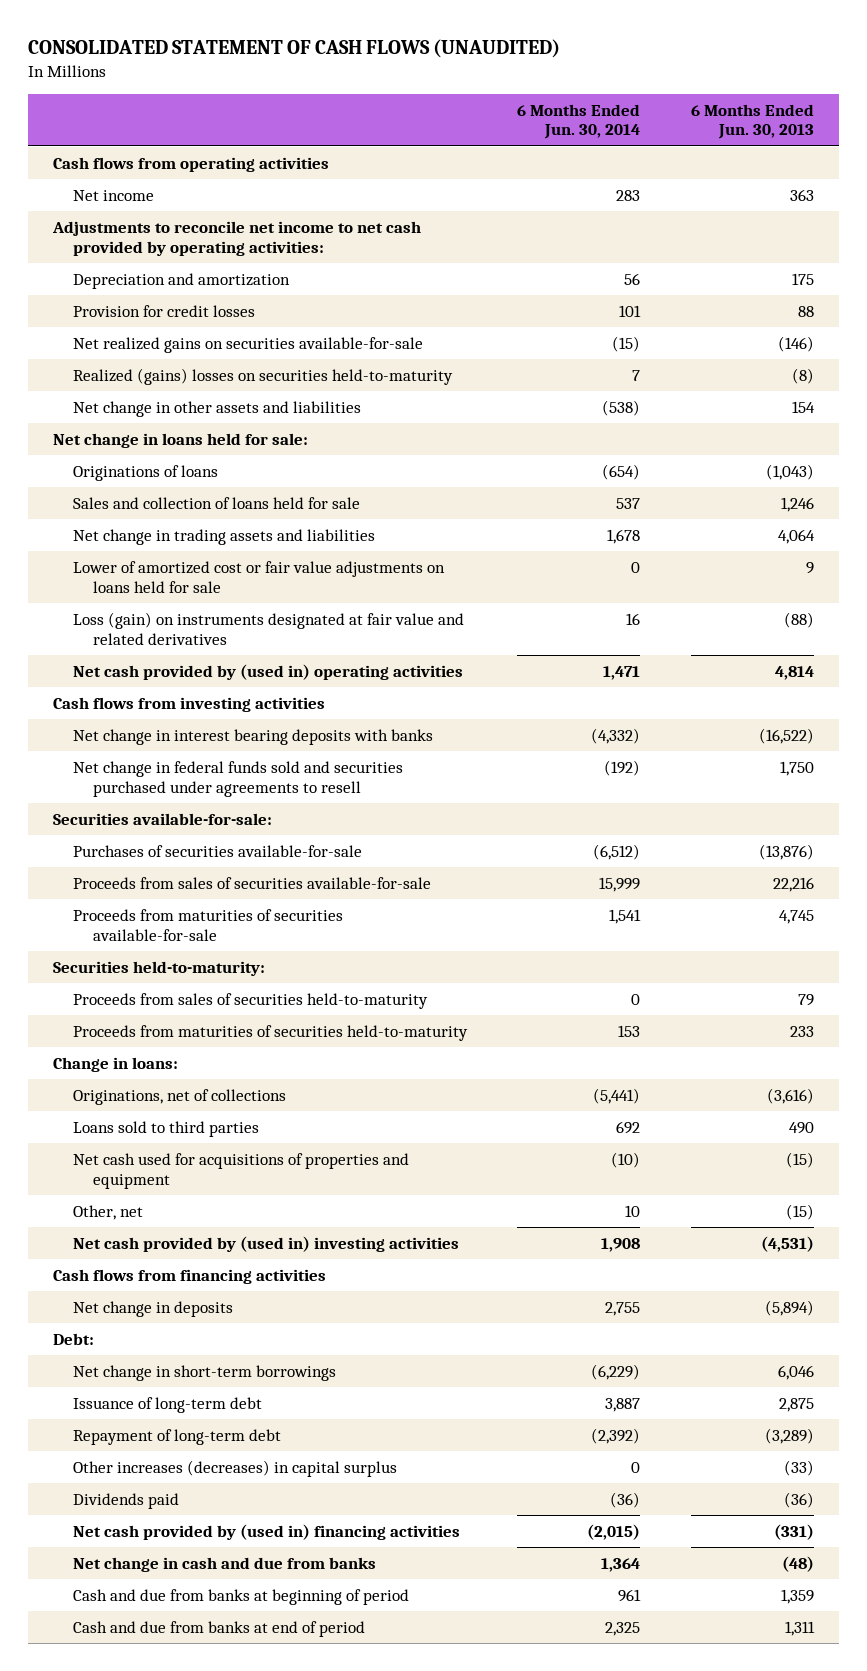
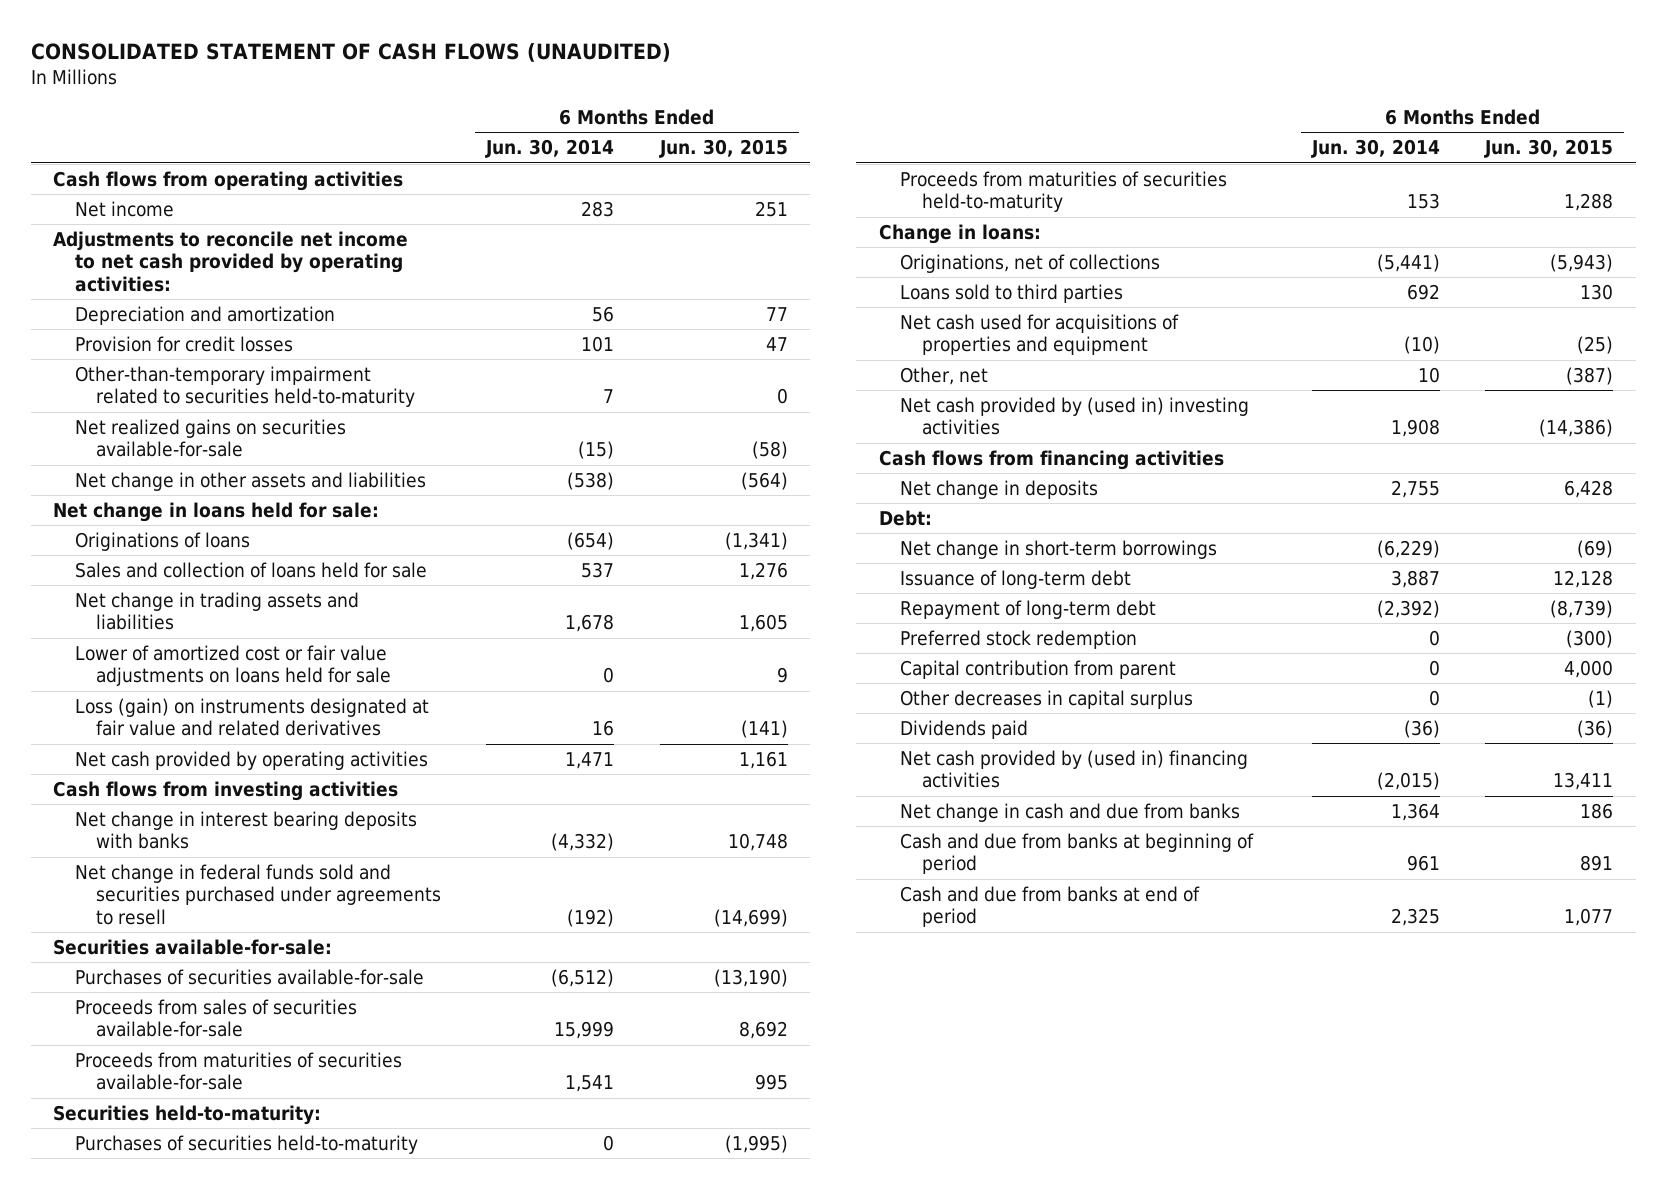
- | 6 Months Ended Jun. 30, 2014 | 6 Months Ended Jun. 30, 2013
+ | 6 Months Ended Jun. 30, 2014 | 6 Months Ended Jun. 30, 2015
+ Other-than-temporary impairment related to securities held-to-maturity | 7 | 0
- Realized (gains) losses on securities held-to-maturity | 7 | (8)
- Net cash provided by (used in) operating activities | 1,471 | 4,814
+ Net cash provided by operating activities | 1,471 | 1,161
- Proceeds from sales of securities held-to-maturity | 0 | 79
+ Purchases of securities held-to-maturity | 0 | (1,995)
- Other increases (decreases) in capital surplus | 0 | (33)
+ Preferred stock redemption | 0 | (300)
+ Capital contribution from parent | 0 | 4,000
+ Other decreases in capital surplus | 0 | (1)

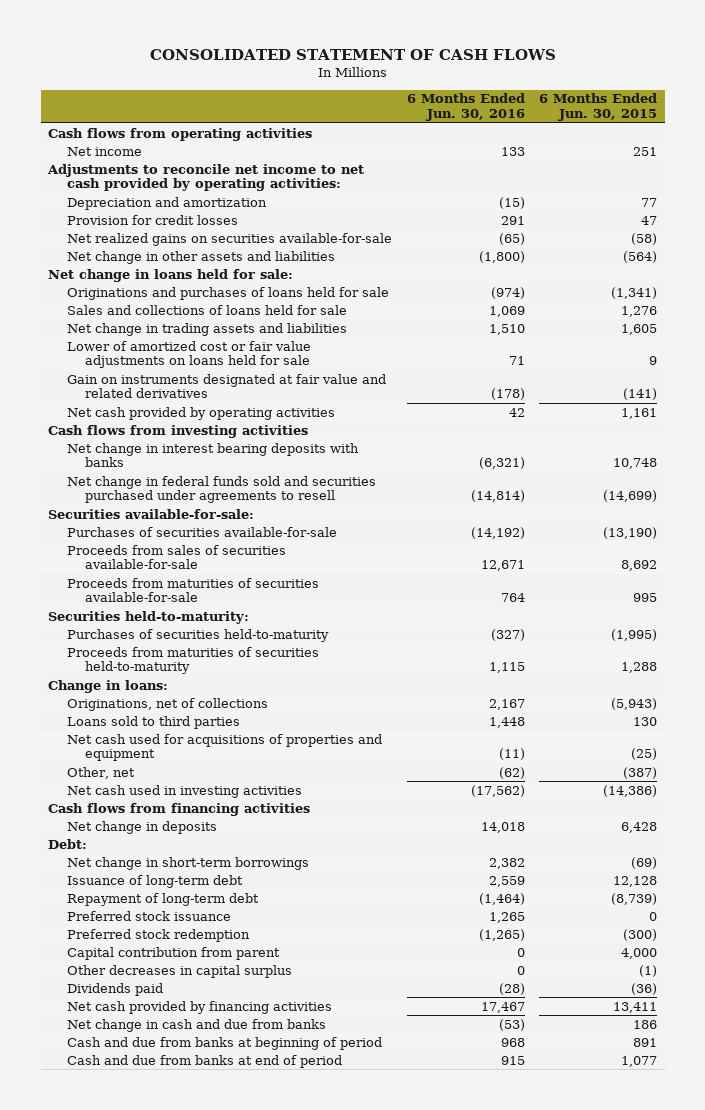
- CONSOLIDATED STATEMENT OF CASH FLOWS (UNAUDITED)
+ CONSOLIDATED STATEMENT OF CASH FLOWS
- | 6 Months Ended Jun. 30, 2014 | 6 Months Ended Jun. 30, 2015
+ | 6 Months Ended Jun. 30, 2016 | 6 Months Ended Jun. 30, 2015
- Other-than-temporary impairment related to securities held-to-maturity | 7 | 0
- Originations of loans | (654) | (1,341)
- Sales and collection of loans held for sale | 537 | 1,276
+ Originations and purchases of loans held for sale | (974) | (1,341)
+ Sales and collections of loans held for sale | 1,069 | 1,276
- Loss (gain) on instruments designated at fair value and related derivatives | 16 | (141)
+ Gain on instruments designated at fair value and related derivatives | (178) | (141)
- Net cash provided by (used in) investing activities | 1,908 | (14,386)
+ Net cash used in investing activities | (17,562) | (14,386)
+ Preferred stock issuance | 1,265 | 0
- Net cash provided by (used in) financing activities | (2,015) | 13,411
+ Net cash provided by financing activities | 17,467 | 13,411

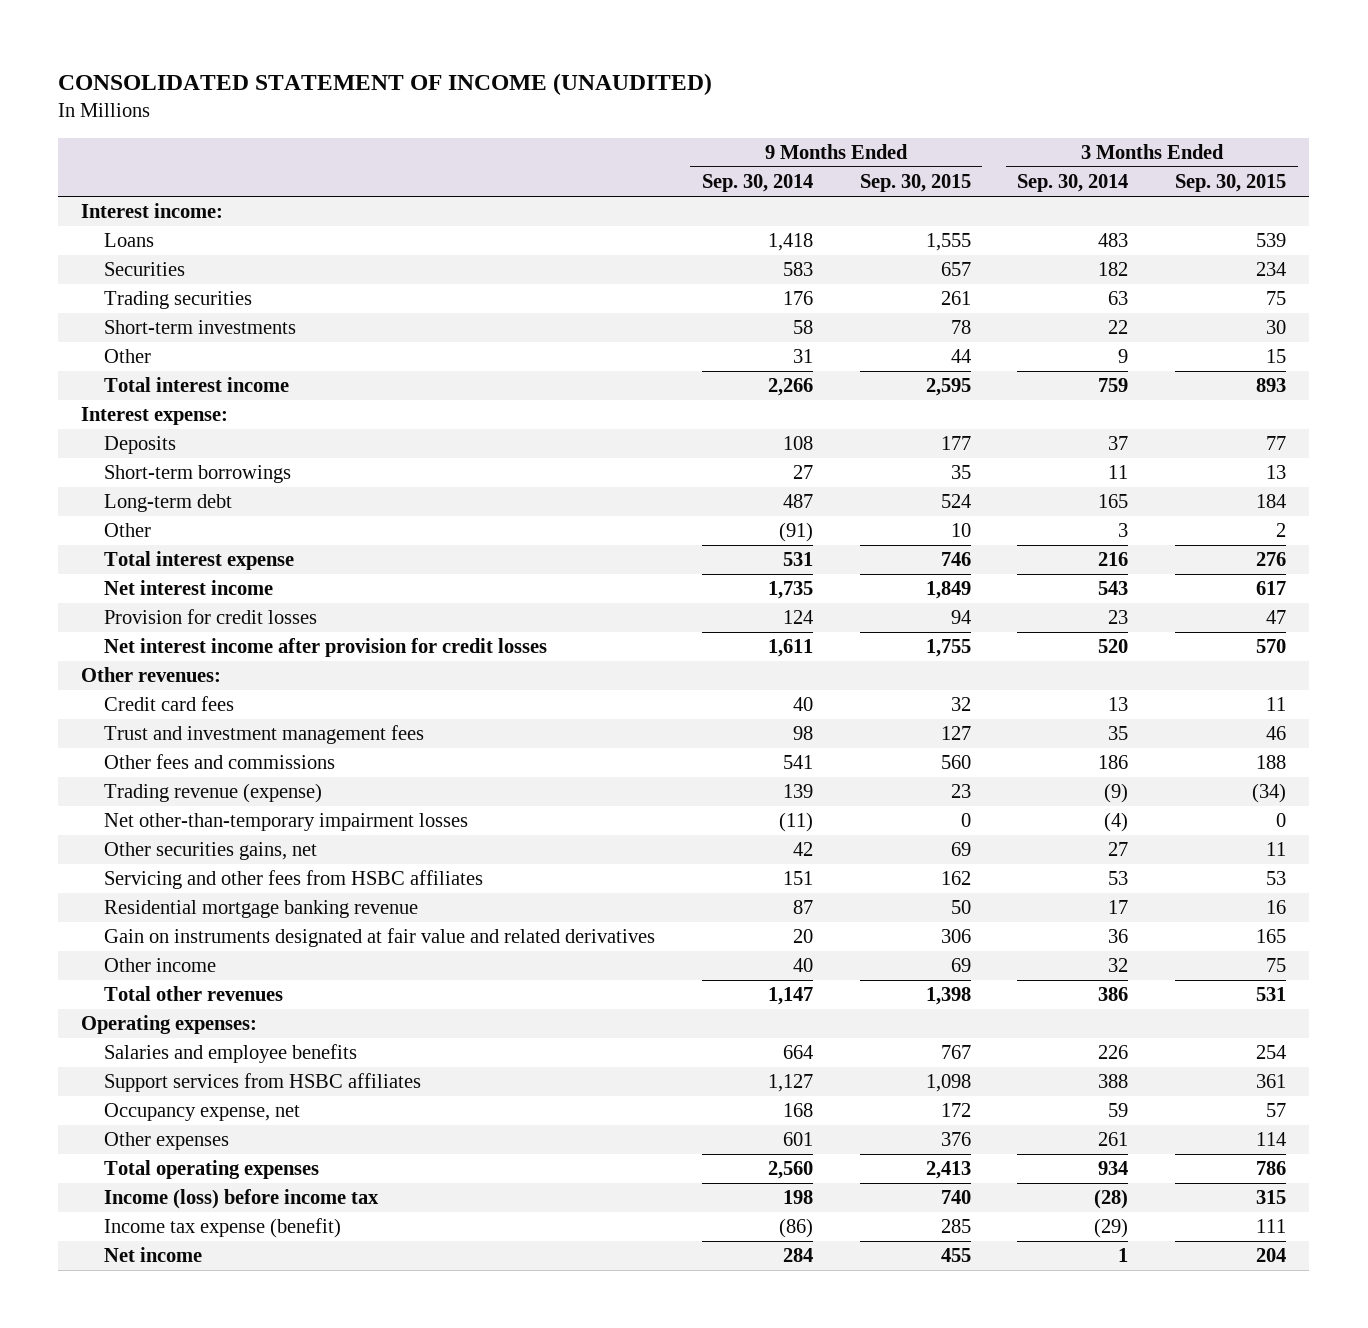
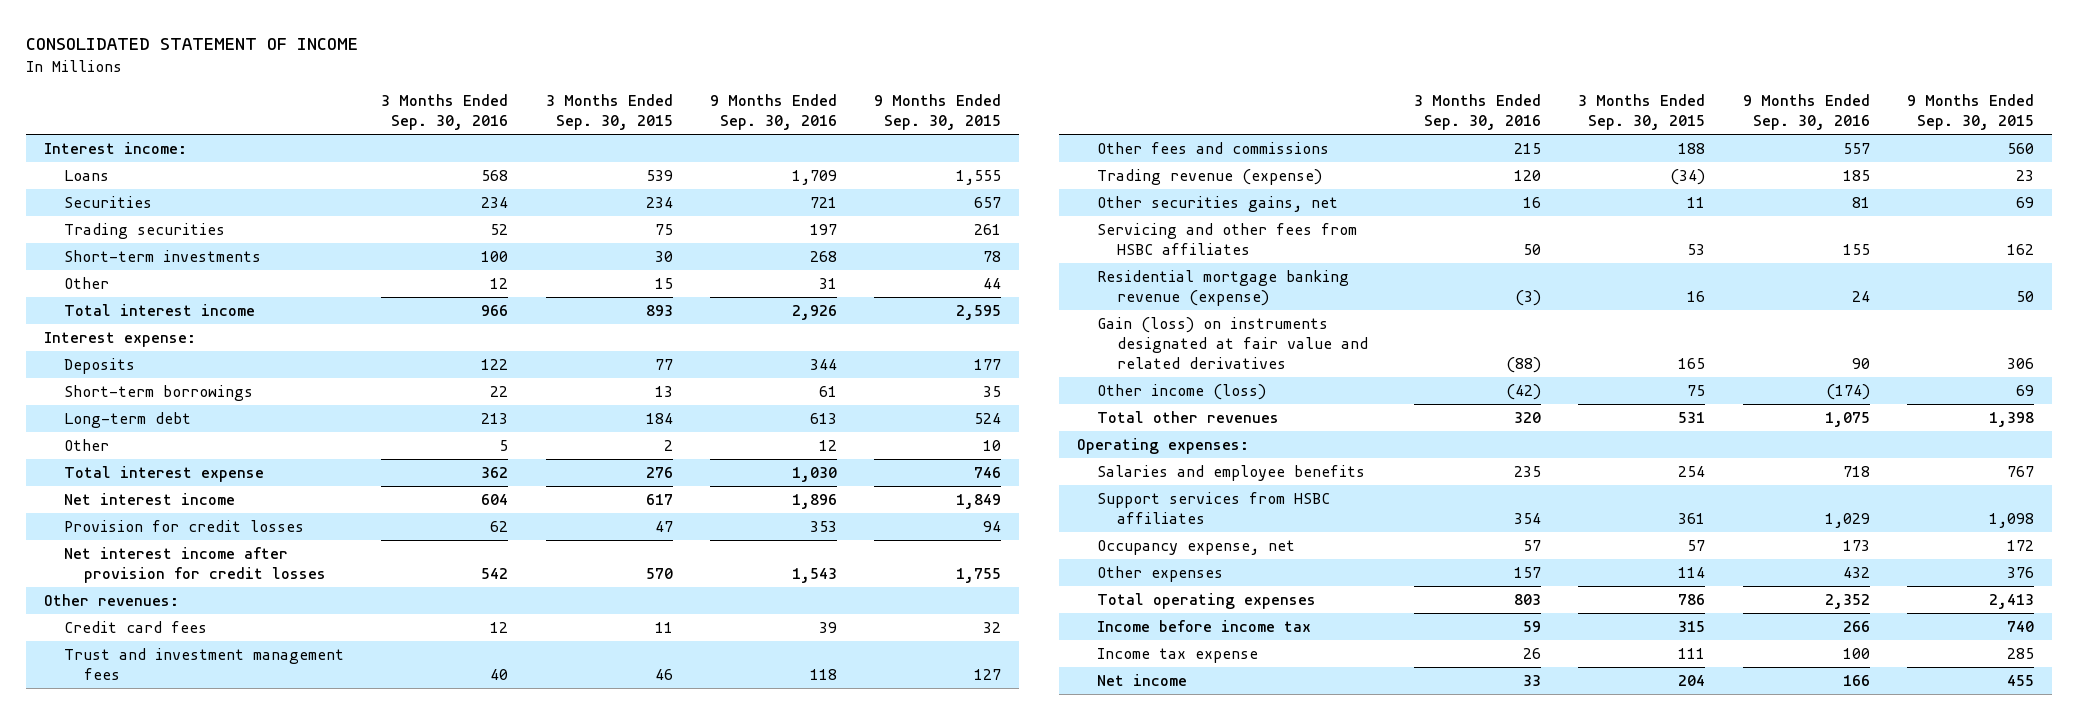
- CONSOLIDATED STATEMENT OF INCOME (UNAUDITED)
+ CONSOLIDATED STATEMENT OF INCOME
- | 9 Months Ended Sep. 30, 2014 | 9 Months Ended Sep. 30, 2015 | 3 Months Ended Sep. 30, 2014 | 3 Months Ended Sep. 30, 2015
+ | 3 Months Ended Sep. 30, 2016 | 3 Months Ended Sep. 30, 2015 | 9 Months Ended Sep. 30, 2016 | 9 Months Ended Sep. 30, 2015
- Net other-than-temporary impairment losses | (11) | 0 | (4) | 0
- Residential mortgage banking revenue | 87 | 50 | 17 | 16
- Gain on instruments designated at fair value and related derivatives | 20 | 306 | 36 | 165
- Other income | 40 | 69 | 32 | 75
+ Residential mortgage banking revenue (expense) | (3) | 16 | 24 | 50
+ Gain (loss) on instruments designated at fair value and related derivatives | (88) | 165 | 90 | 306
+ Other income (loss) | (42) | 75 | (174) | 69
- Income (loss) before income tax | 198 | 740 | (28) | 315
- Income tax expense (benefit) | (86) | 285 | (29) | 111
+ Income before income tax | 59 | 315 | 266 | 740
+ Income tax expense | 26 | 111 | 100 | 285

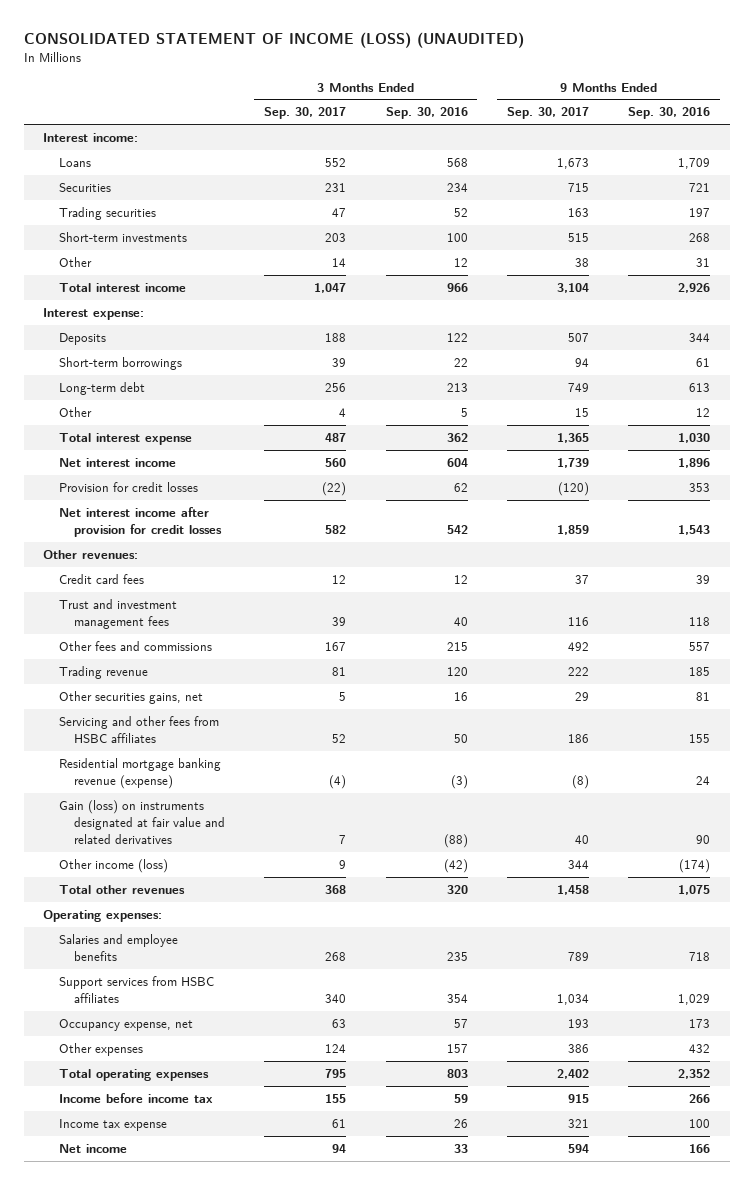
- CONSOLIDATED STATEMENT OF INCOME
+ CONSOLIDATED STATEMENT OF INCOME (LOSS) (UNAUDITED)
- | 3 Months Ended Sep. 30, 2016 | 3 Months Ended Sep. 30, 2015 | 9 Months Ended Sep. 30, 2016 | 9 Months Ended Sep. 30, 2015
+ | 3 Months Ended Sep. 30, 2017 | 3 Months Ended Sep. 30, 2016 | 9 Months Ended Sep. 30, 2017 | 9 Months Ended Sep. 30, 2016
- Trading revenue (expense) | 120 | (34) | 185 | 23
+ Trading revenue | 81 | 120 | 222 | 185

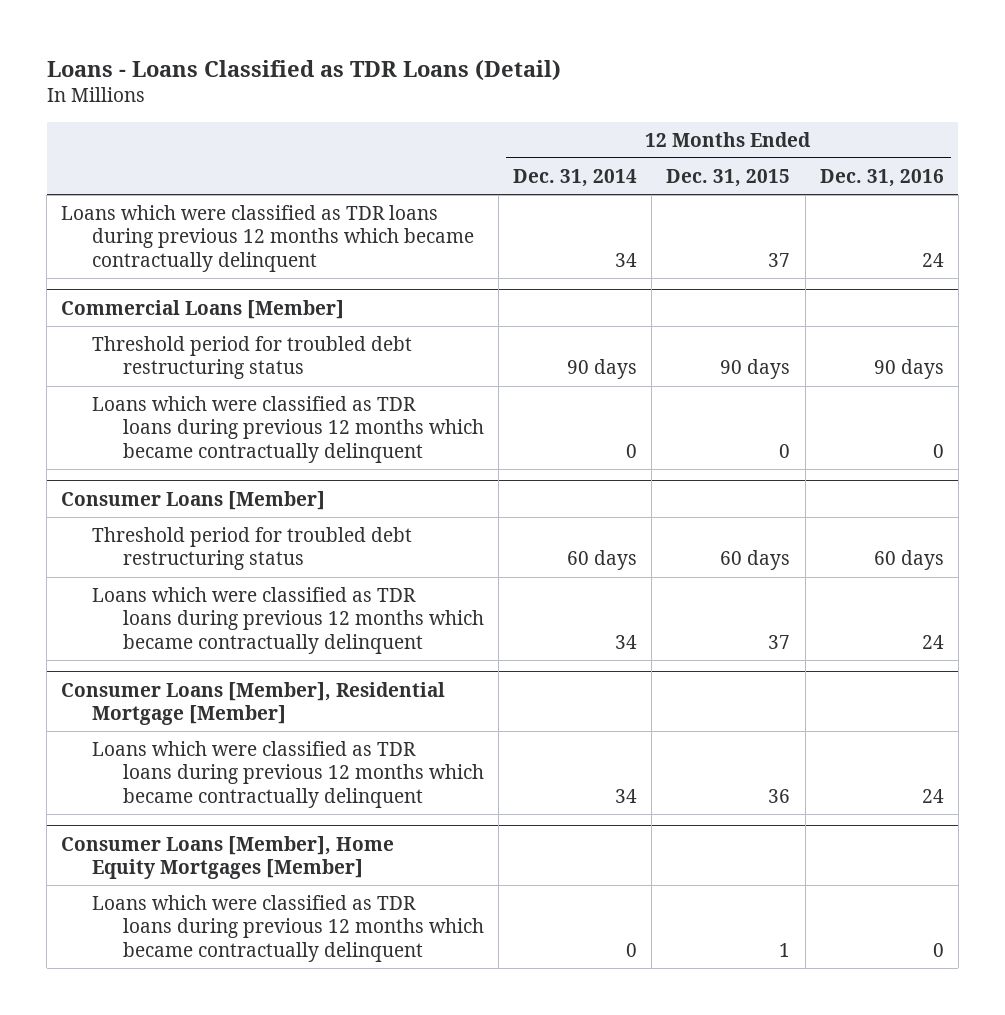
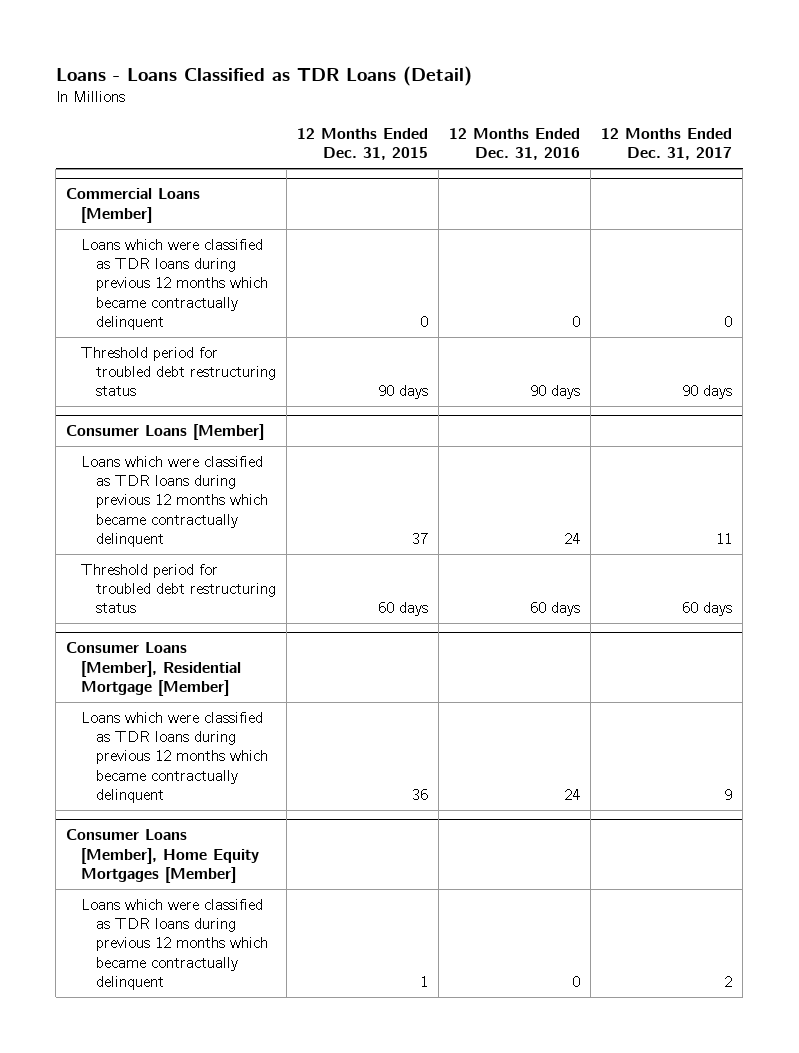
- | 12 Months Ended Dec. 31, 2014 | 12 Months Ended Dec. 31, 2015 | 12 Months Ended Dec. 31, 2016
+ | 12 Months Ended Dec. 31, 2015 | 12 Months Ended Dec. 31, 2016 | 12 Months Ended Dec. 31, 2017
- Loans which were classified as TDR loans during previous 12 months which became contractually delinquent | 34 | 37 | 24
@ Commercial Loans [Member]
moved down: Threshold period for troubled debt restructuring status | 90 days | 90 days | 90 days
@ Consumer Loans [Member]
moved down: Threshold period for troubled debt restructuring status | 60 days | 60 days | 60 days

